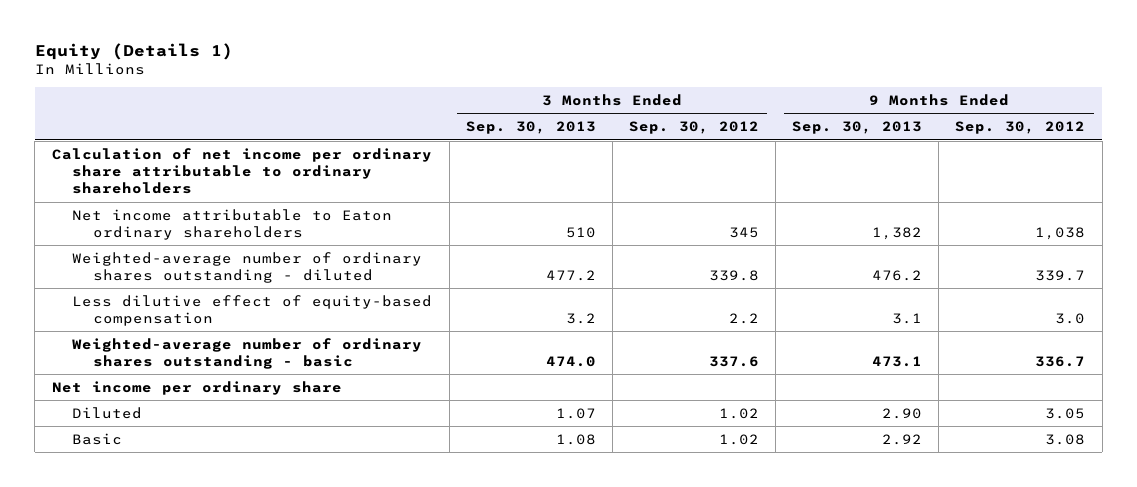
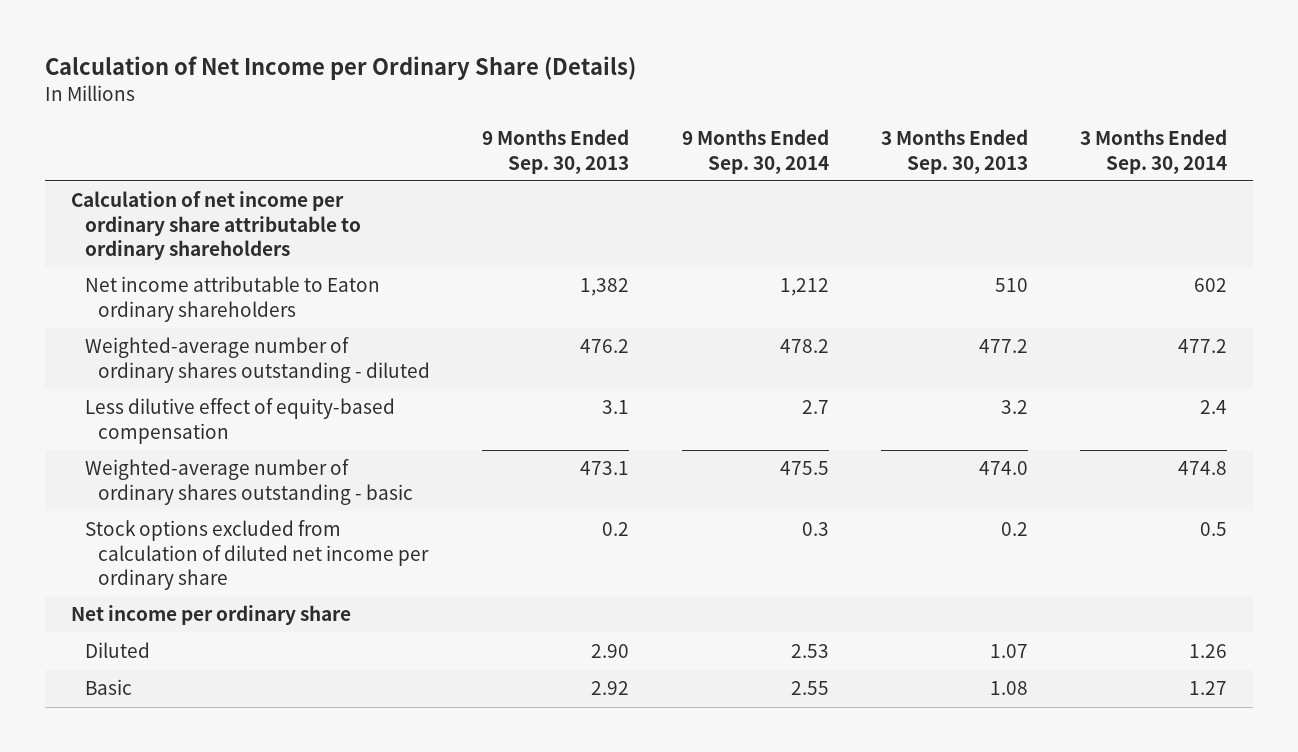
- Equity (Details 1)
+ Calculation of Net Income per Ordinary Share (Details)
- | 3 Months Ended Sep. 30, 2013 | 3 Months Ended Sep. 30, 2012 | 9 Months Ended Sep. 30, 2013 | 9 Months Ended Sep. 30, 2012
+ | 9 Months Ended Sep. 30, 2013 | 9 Months Ended Sep. 30, 2014 | 3 Months Ended Sep. 30, 2013 | 3 Months Ended Sep. 30, 2014
+ Stock options excluded from calculation of diluted net income per ordinary share | 0.2 | 0.3 | 0.2 | 0.5

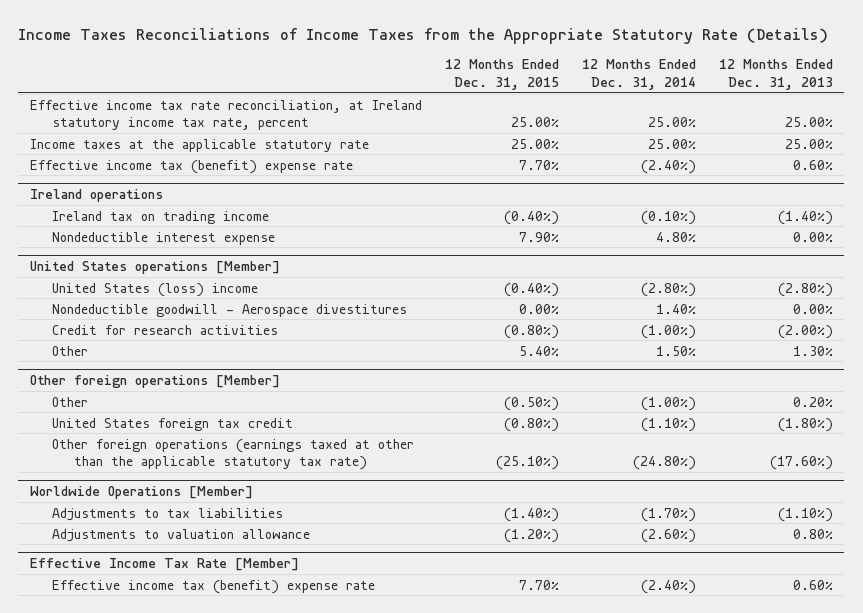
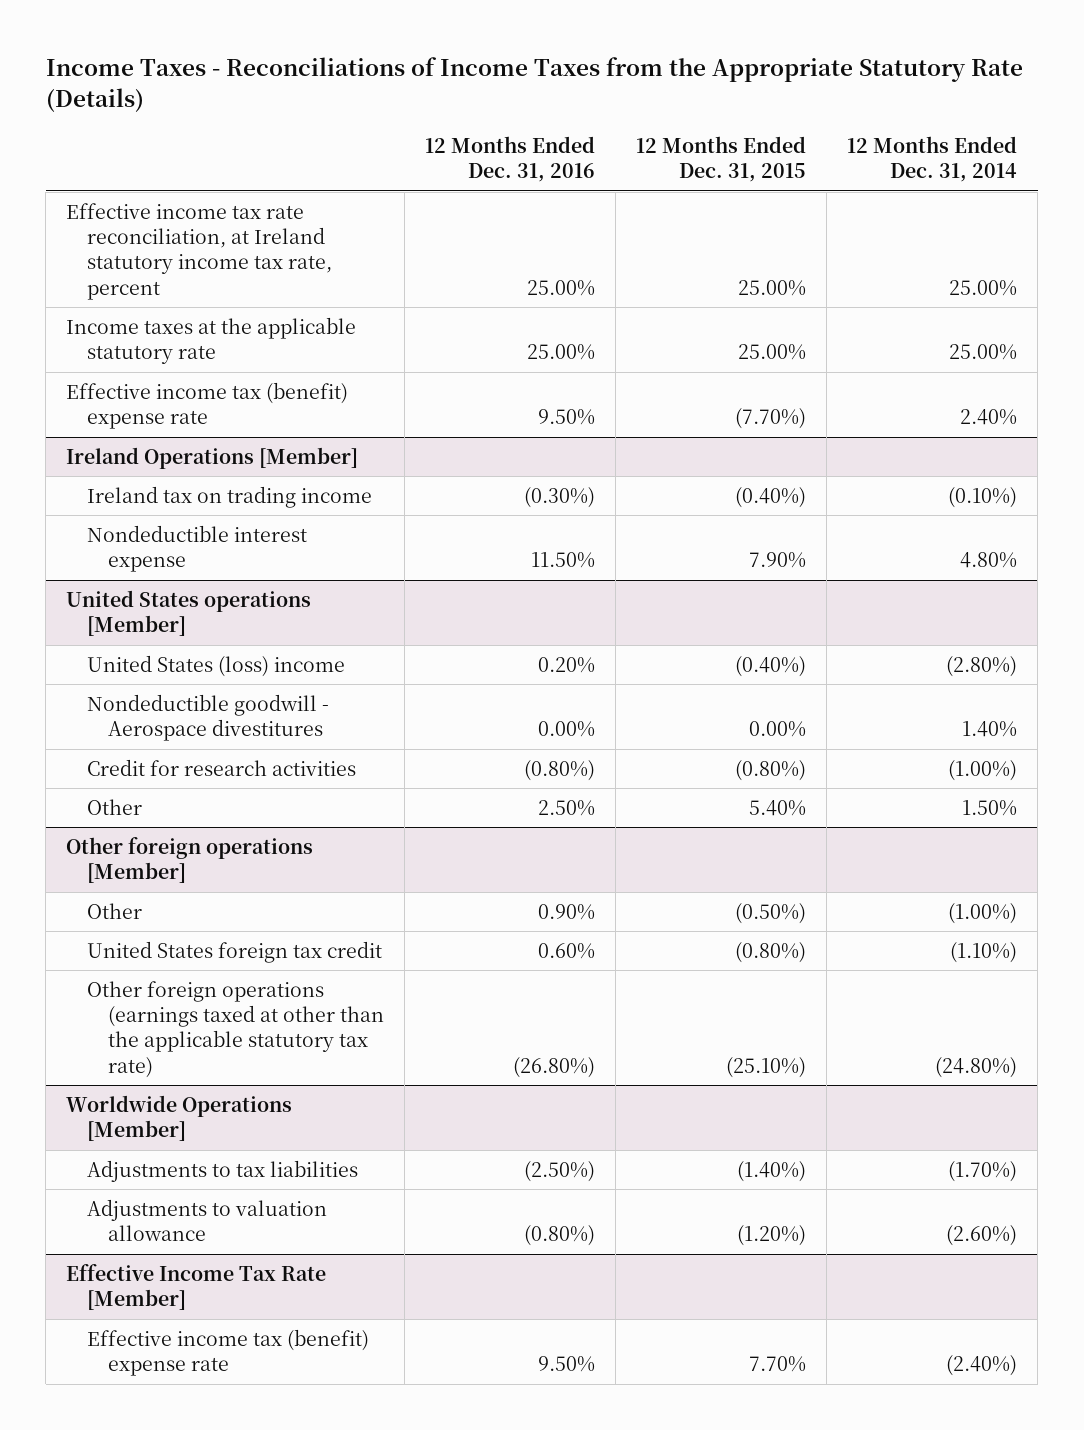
- Income Taxes Reconciliations of Income Taxes from the Appropriate Statutory Rate (Details)
+ Income Taxes - Reconciliations of Income Taxes from the Appropriate Statutory Rate (Details)
- | 12 Months Ended Dec. 31, 2015 | 12 Months Ended Dec. 31, 2014 | 12 Months Ended Dec. 31, 2013
+ | 12 Months Ended Dec. 31, 2016 | 12 Months Ended Dec. 31, 2015 | 12 Months Ended Dec. 31, 2014
- Effective income tax (benefit) expense rate | 7.70% | (2.40%) | 0.60%
- Ireland operations
+ Effective income tax (benefit) expense rate | 9.50% | (7.70%) | 2.40%
+ Ireland Operations [Member]

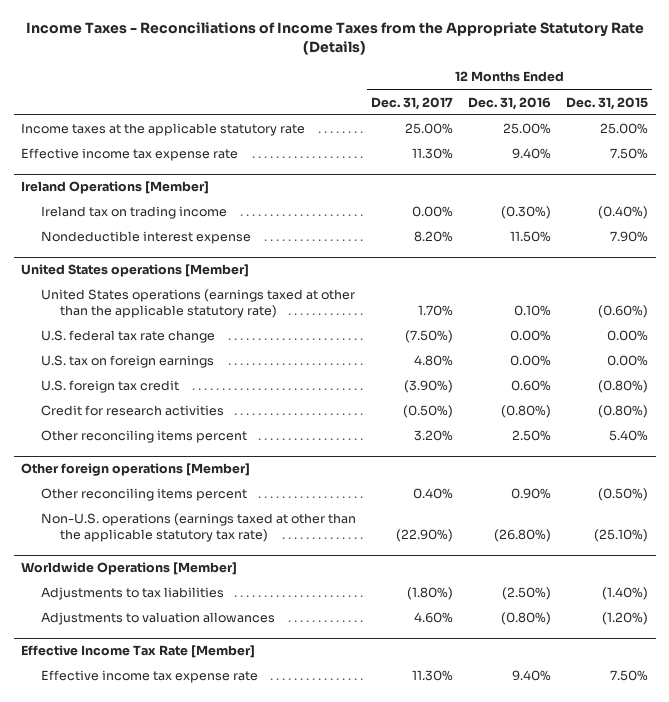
- | 12 Months Ended Dec. 31, 2016 | 12 Months Ended Dec. 31, 2015 | 12 Months Ended Dec. 31, 2014
+ | 12 Months Ended Dec. 31, 2017 | 12 Months Ended Dec. 31, 2016 | 12 Months Ended Dec. 31, 2015
- Effective income tax rate reconciliation, at Ireland statutory income tax rate, percent | 25.00% | 25.00% | 25.00%
- Effective income tax (benefit) expense rate | 9.50% | (7.70%) | 2.40%
+ Effective income tax expense rate | 11.30% | 9.40% | 7.50%
@ United States operations [Member]
- United States (loss) income | 0.20% | (0.40%) | (2.80%)
- Nondeductible goodwill - Aerospace divestitures | 0.00% | 0.00% | 1.40%
+ United States operations (earnings taxed at other than the applicable statutory rate) | 1.70% | 0.10% | (0.60%)
+ U.S. federal tax rate change | (7.50%) | 0.00% | 0.00%
+ U.S. tax on foreign earnings | 4.80% | 0.00% | 0.00%
+ U.S. foreign tax credit | (3.90%) | 0.60% | (0.80%)
- Other | 2.50% | 5.40% | 1.50%
+ Other reconciling items percent | 3.20% | 2.50% | 5.40%
@ Other foreign operations [Member]
- Other | 0.90% | (0.50%) | (1.00%)
- United States foreign tax credit | 0.60% | (0.80%) | (1.10%)
- Other foreign operations (earnings taxed at other than the applicable statutory tax rate) | (26.80%) | (25.10%) | (24.80%)
+ Other reconciling items percent | 0.40% | 0.90% | (0.50%)
+ Non-U.S. operations (earnings taxed at other than the applicable statutory tax rate) | (22.90%) | (26.80%) | (25.10%)
@ Worldwide Operations [Member]
- Adjustments to valuation allowance | (0.80%) | (1.20%) | (2.60%)
+ Adjustments to valuation allowances | 4.60% | (0.80%) | (1.20%)
@ Effective Income Tax Rate [Member]
- Effective income tax (benefit) expense rate | 9.50% | 7.70% | (2.40%)
+ Effective income tax expense rate | 11.30% | 9.40% | 7.50%

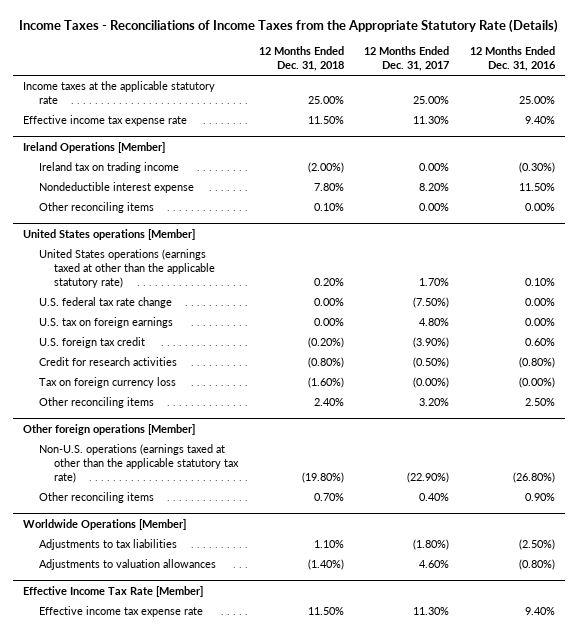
- | 12 Months Ended Dec. 31, 2017 | 12 Months Ended Dec. 31, 2016 | 12 Months Ended Dec. 31, 2015
+ | 12 Months Ended Dec. 31, 2018 | 12 Months Ended Dec. 31, 2017 | 12 Months Ended Dec. 31, 2016
@ Ireland Operations [Member]
+ Other reconciling items | 0.10% | 0.00% | 0.00%
@ United States operations [Member]
- Other reconciling items percent | 3.20% | 2.50% | 5.40%
+ Tax on foreign currency loss | (1.60%) | (0.00%) | (0.00%)
+ Other reconciling items | 2.40% | 3.20% | 2.50%
@ Other foreign operations [Member]
- Other reconciling items percent | 0.40% | 0.90% | (0.50%)
+ Other reconciling items | 0.70% | 0.40% | 0.90%

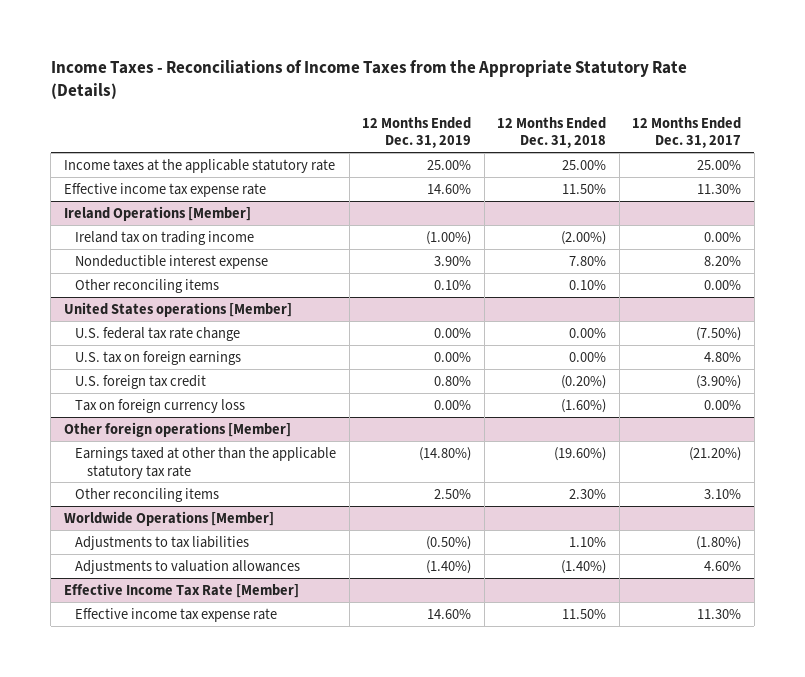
- | 12 Months Ended Dec. 31, 2018 | 12 Months Ended Dec. 31, 2017 | 12 Months Ended Dec. 31, 2016
+ | 12 Months Ended Dec. 31, 2019 | 12 Months Ended Dec. 31, 2018 | 12 Months Ended Dec. 31, 2017
@ United States operations [Member]
- United States operations (earnings taxed at other than the applicable statutory rate) | 0.20% | 1.70% | 0.10%
- Credit for research activities | (0.80%) | (0.50%) | (0.80%)
- Tax on foreign currency loss | (1.60%) | (0.00%) | (0.00%)
- Other reconciling items | 2.40% | 3.20% | 2.50%
+ Tax on foreign currency loss | 0.00% | (1.60%) | 0.00%
@ Other foreign operations [Member]
- Non-U.S. operations (earnings taxed at other than the applicable statutory tax rate) | (19.80%) | (22.90%) | (26.80%)
- Other reconciling items | 0.70% | 0.40% | 0.90%
+ Earnings taxed at other than the applicable statutory tax rate | (14.80%) | (19.60%) | (21.20%)
+ Other reconciling items | 2.50% | 2.30% | 3.10%

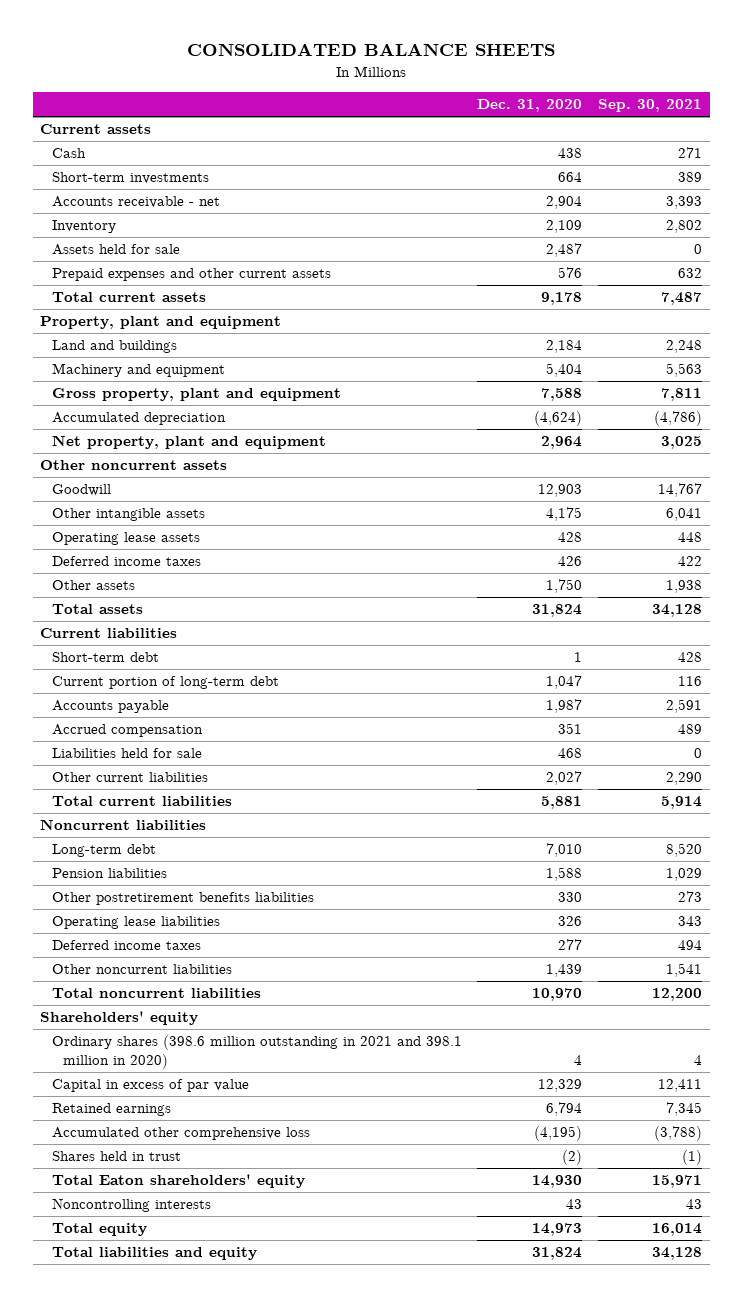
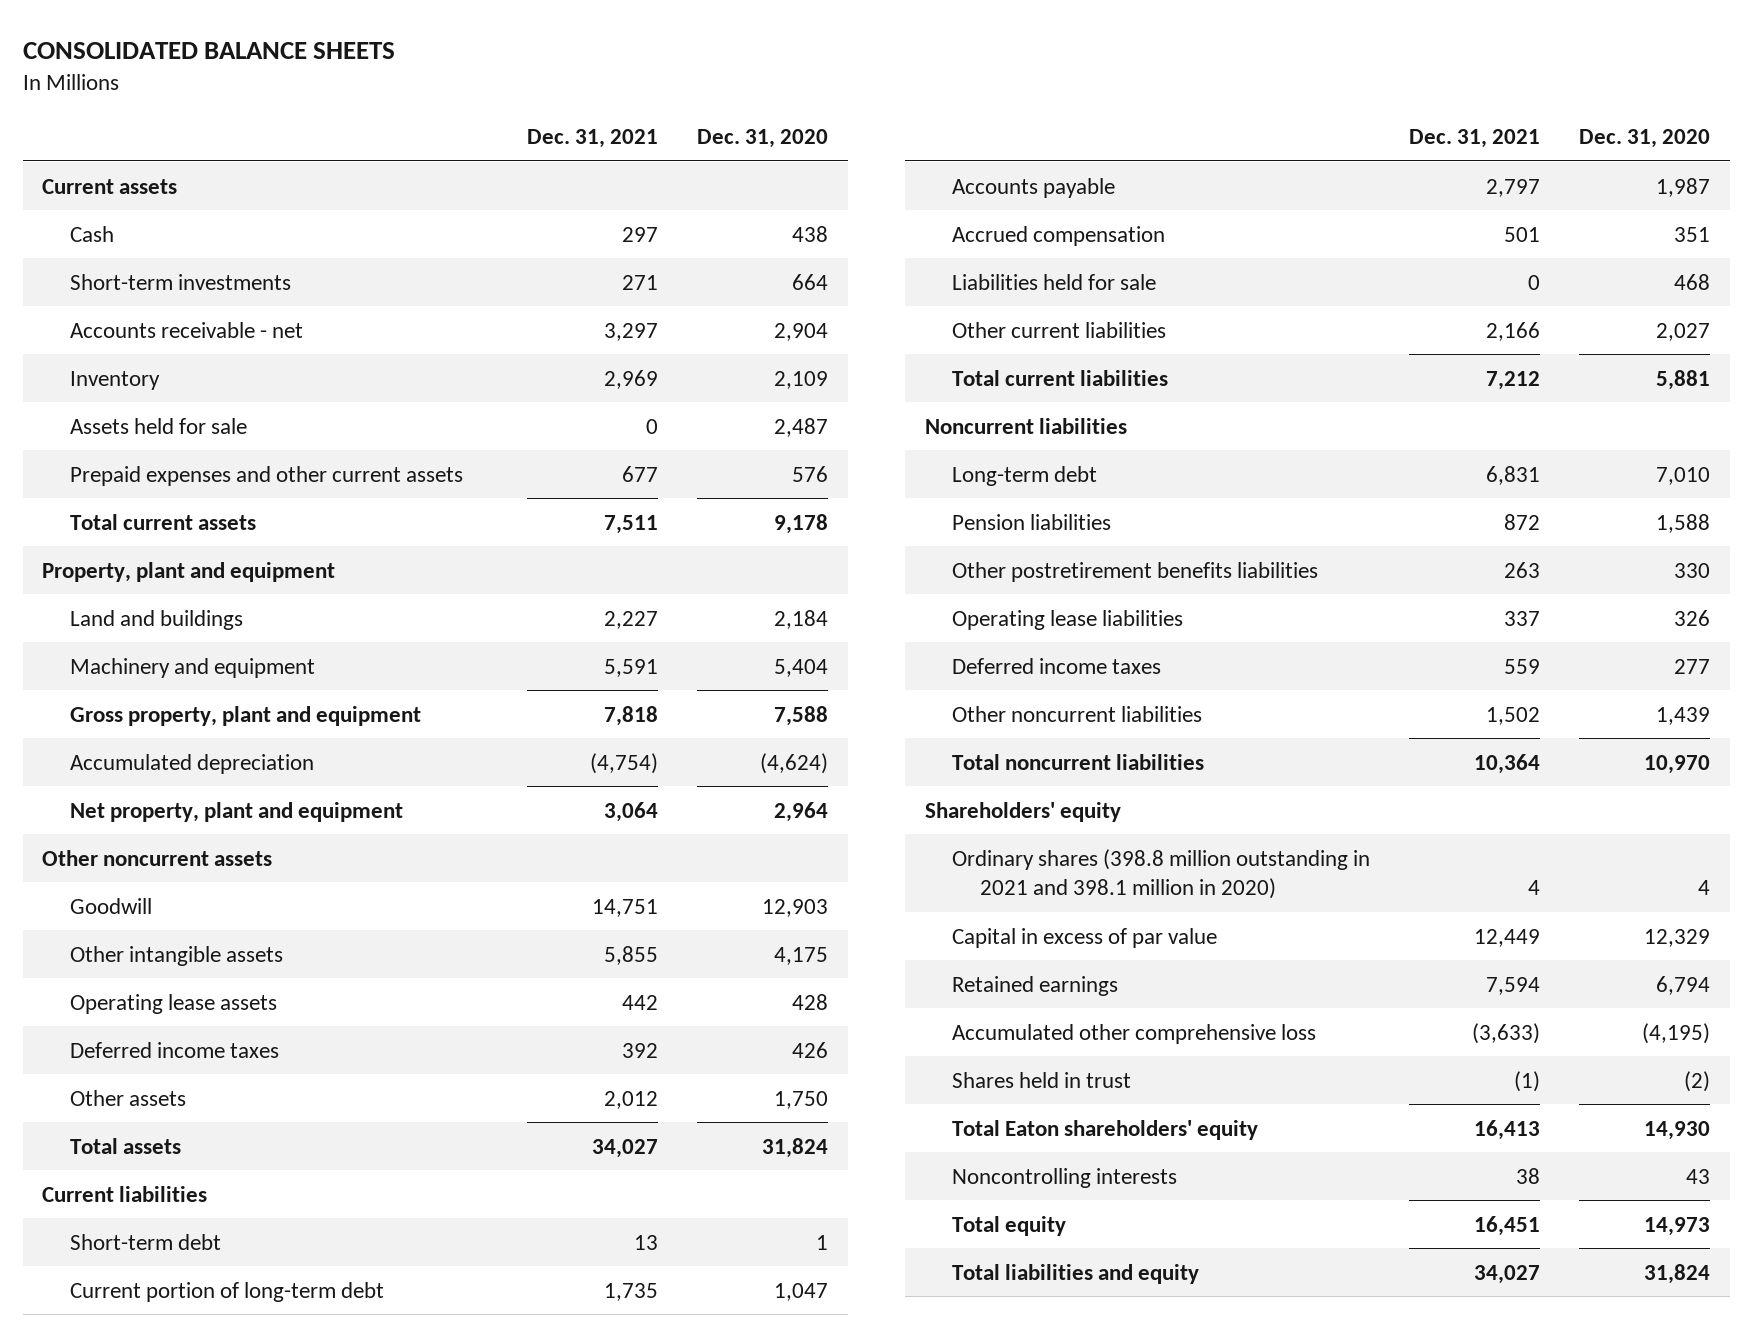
- | Dec. 31, 2020 | Sep. 30, 2021
+ | Dec. 31, 2021 | Dec. 31, 2020
- Ordinary shares (398.6 million outstanding in 2021 and 398.1 million in 2020) | 4 | 4
+ Ordinary shares (398.8 million outstanding in 2021 and 398.1 million in 2020) | 4 | 4

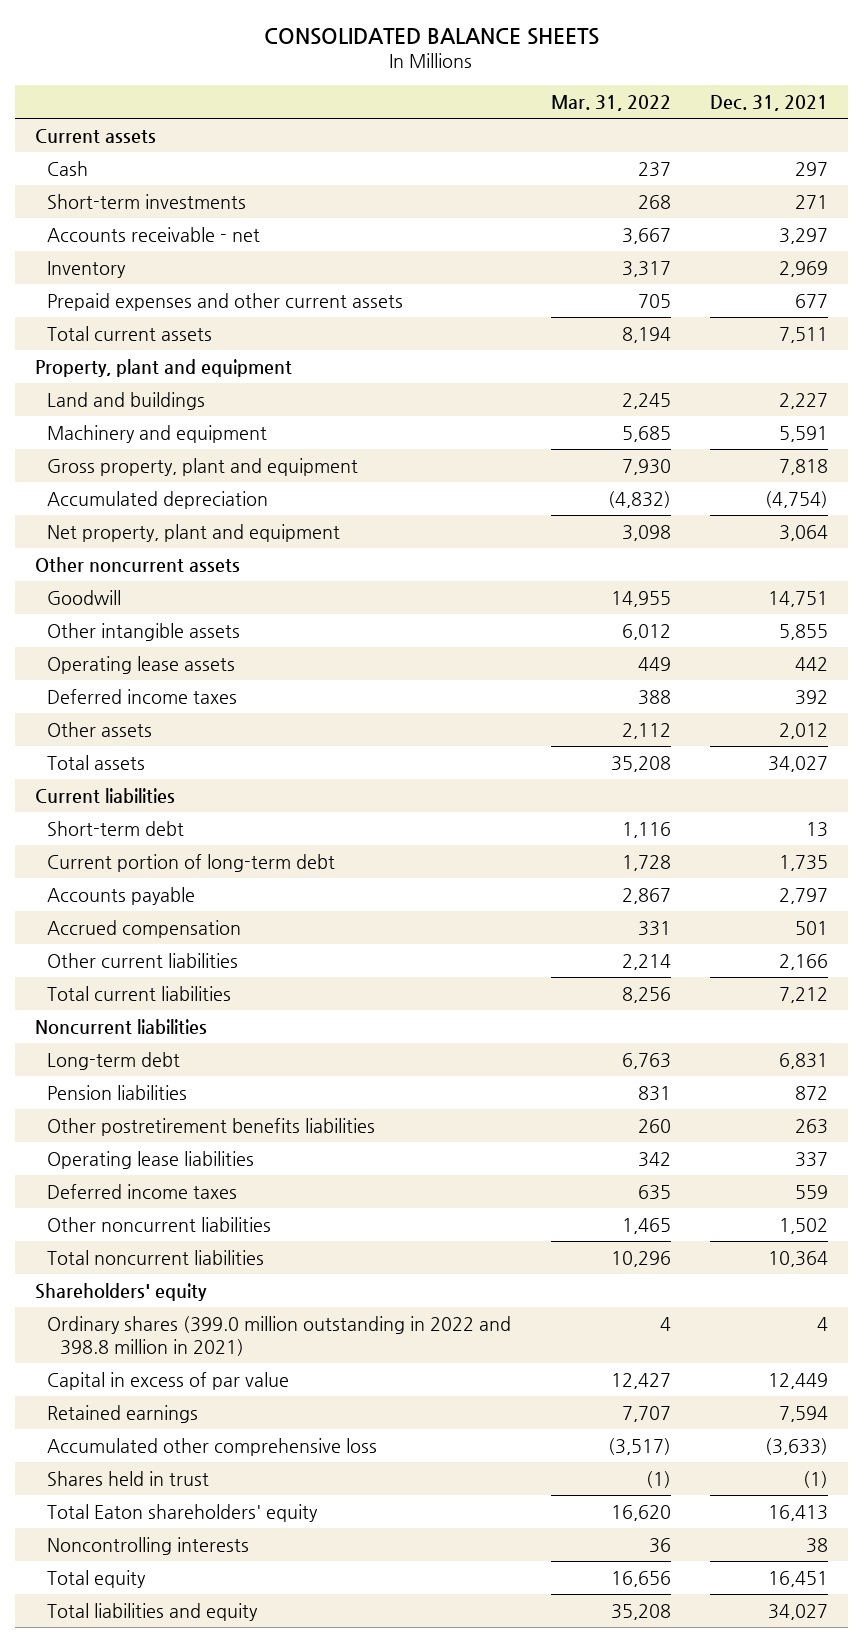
- | Dec. 31, 2021 | Dec. 31, 2020
+ | Mar. 31, 2022 | Dec. 31, 2021
- Assets held for sale | 0 | 2,487
- Liabilities held for sale | 0 | 468
- Ordinary shares (398.8 million outstanding in 2021 and 398.1 million in 2020) | 4 | 4
+ Ordinary shares (399.0 million outstanding in 2022 and 398.8 million in 2021) | 4 | 4

